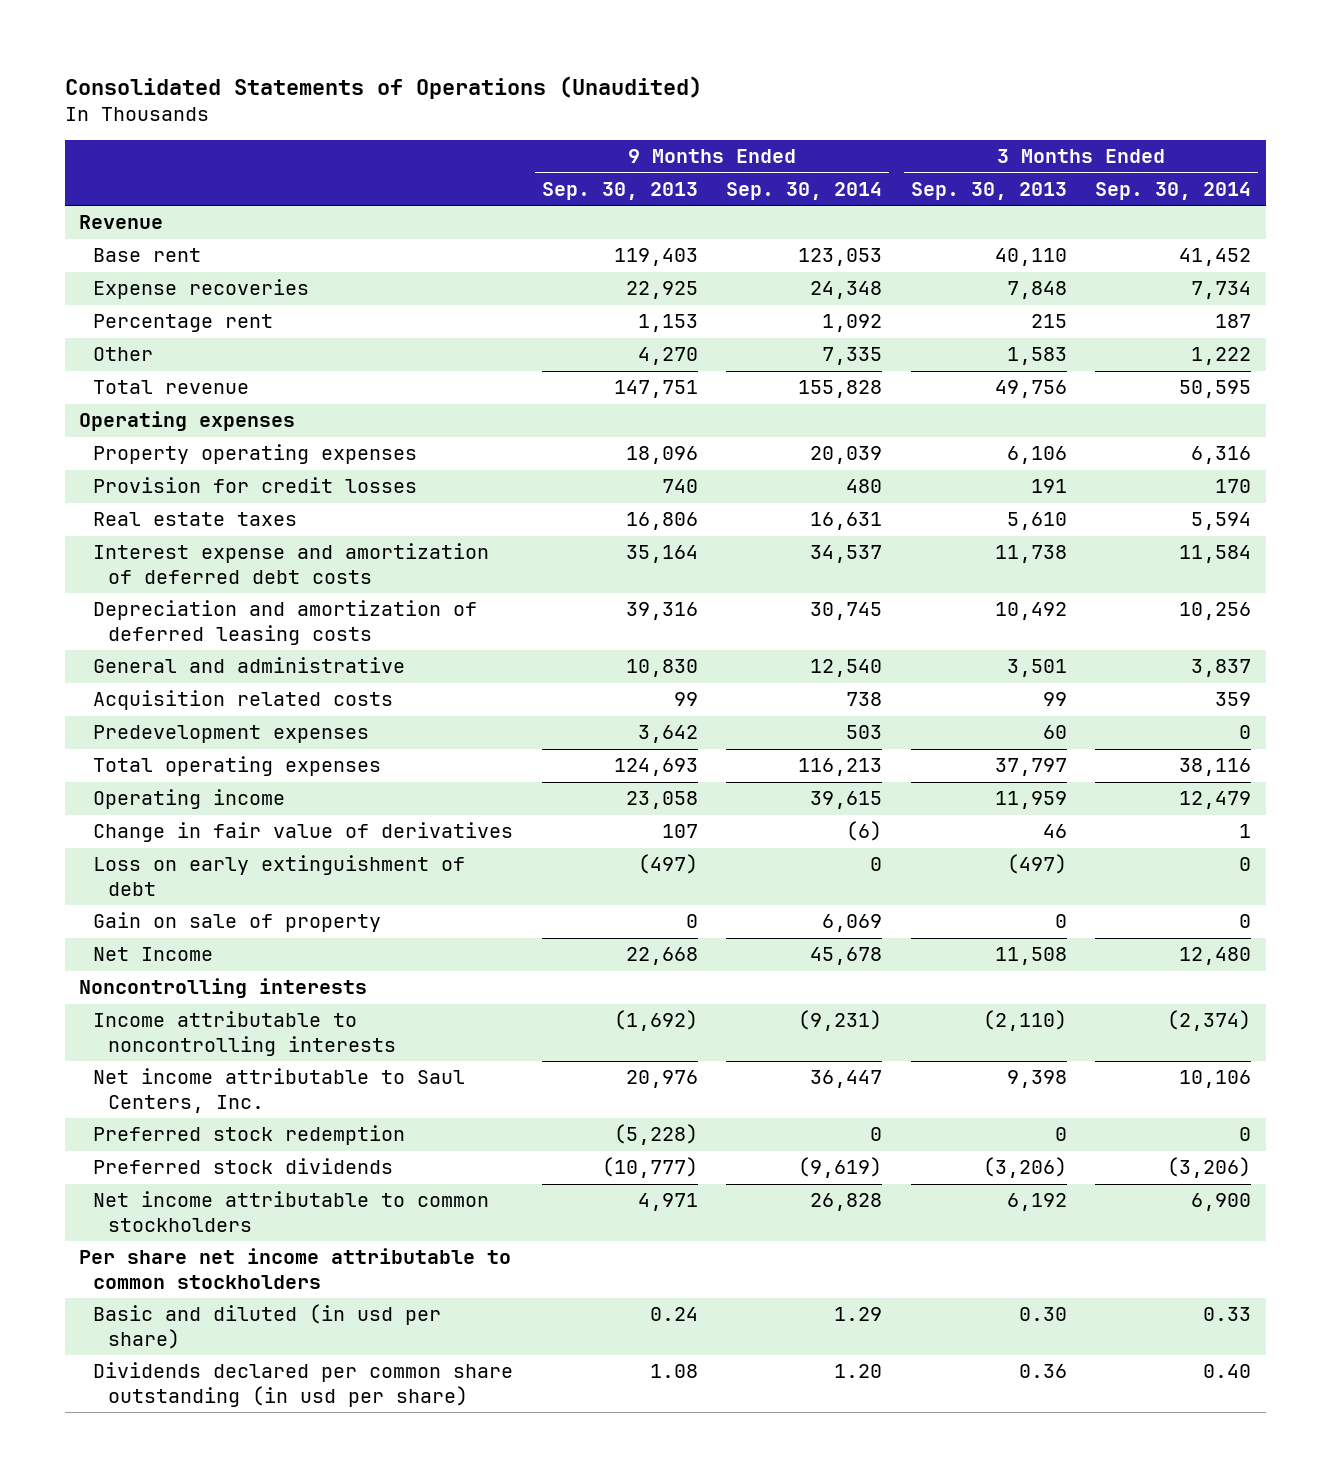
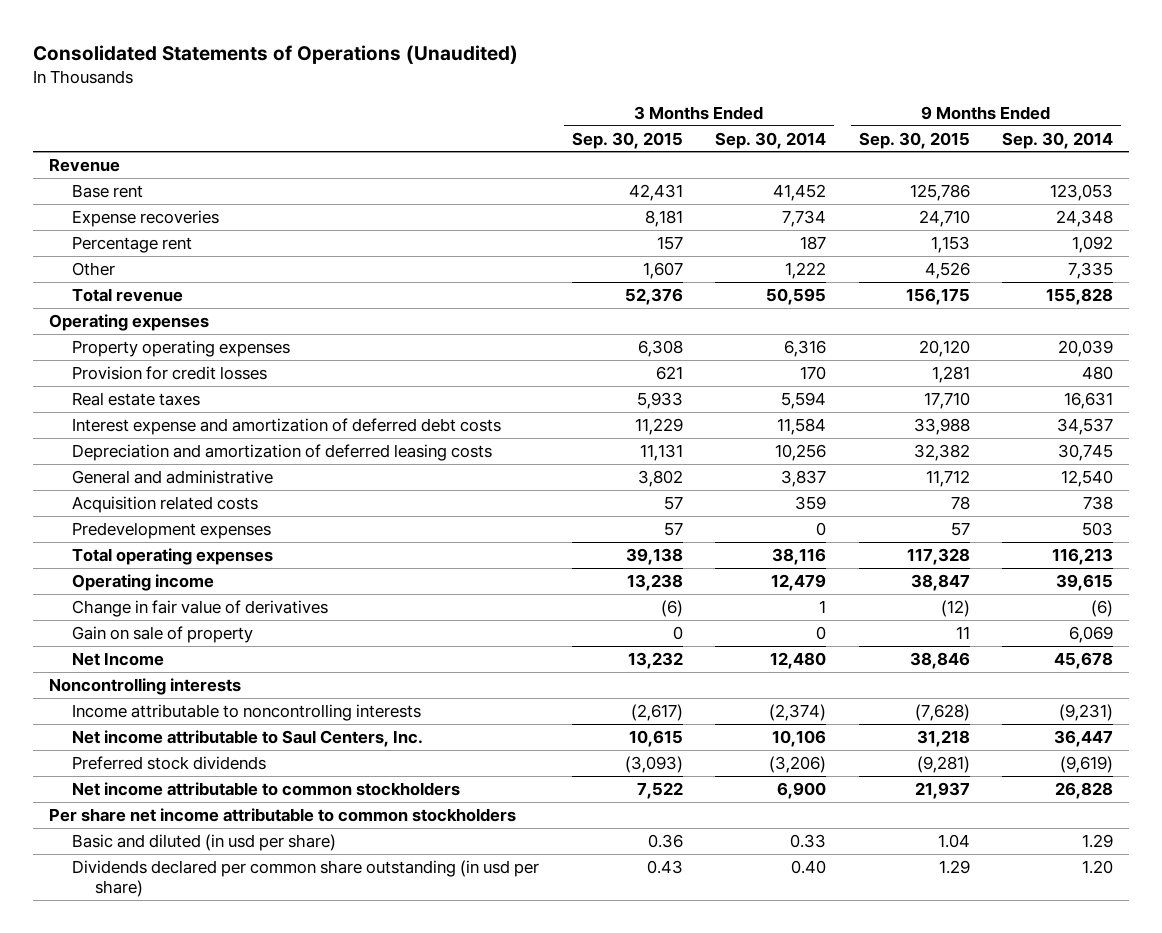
- | 9 Months Ended Sep. 30, 2013 | 9 Months Ended Sep. 30, 2014 | 3 Months Ended Sep. 30, 2013 | 3 Months Ended Sep. 30, 2014
+ | 3 Months Ended Sep. 30, 2015 | 3 Months Ended Sep. 30, 2014 | 9 Months Ended Sep. 30, 2015 | 9 Months Ended Sep. 30, 2014
- Loss on early extinguishment of debt | (497) | 0 | (497) | 0
- Preferred stock redemption | (5,228) | 0 | 0 | 0

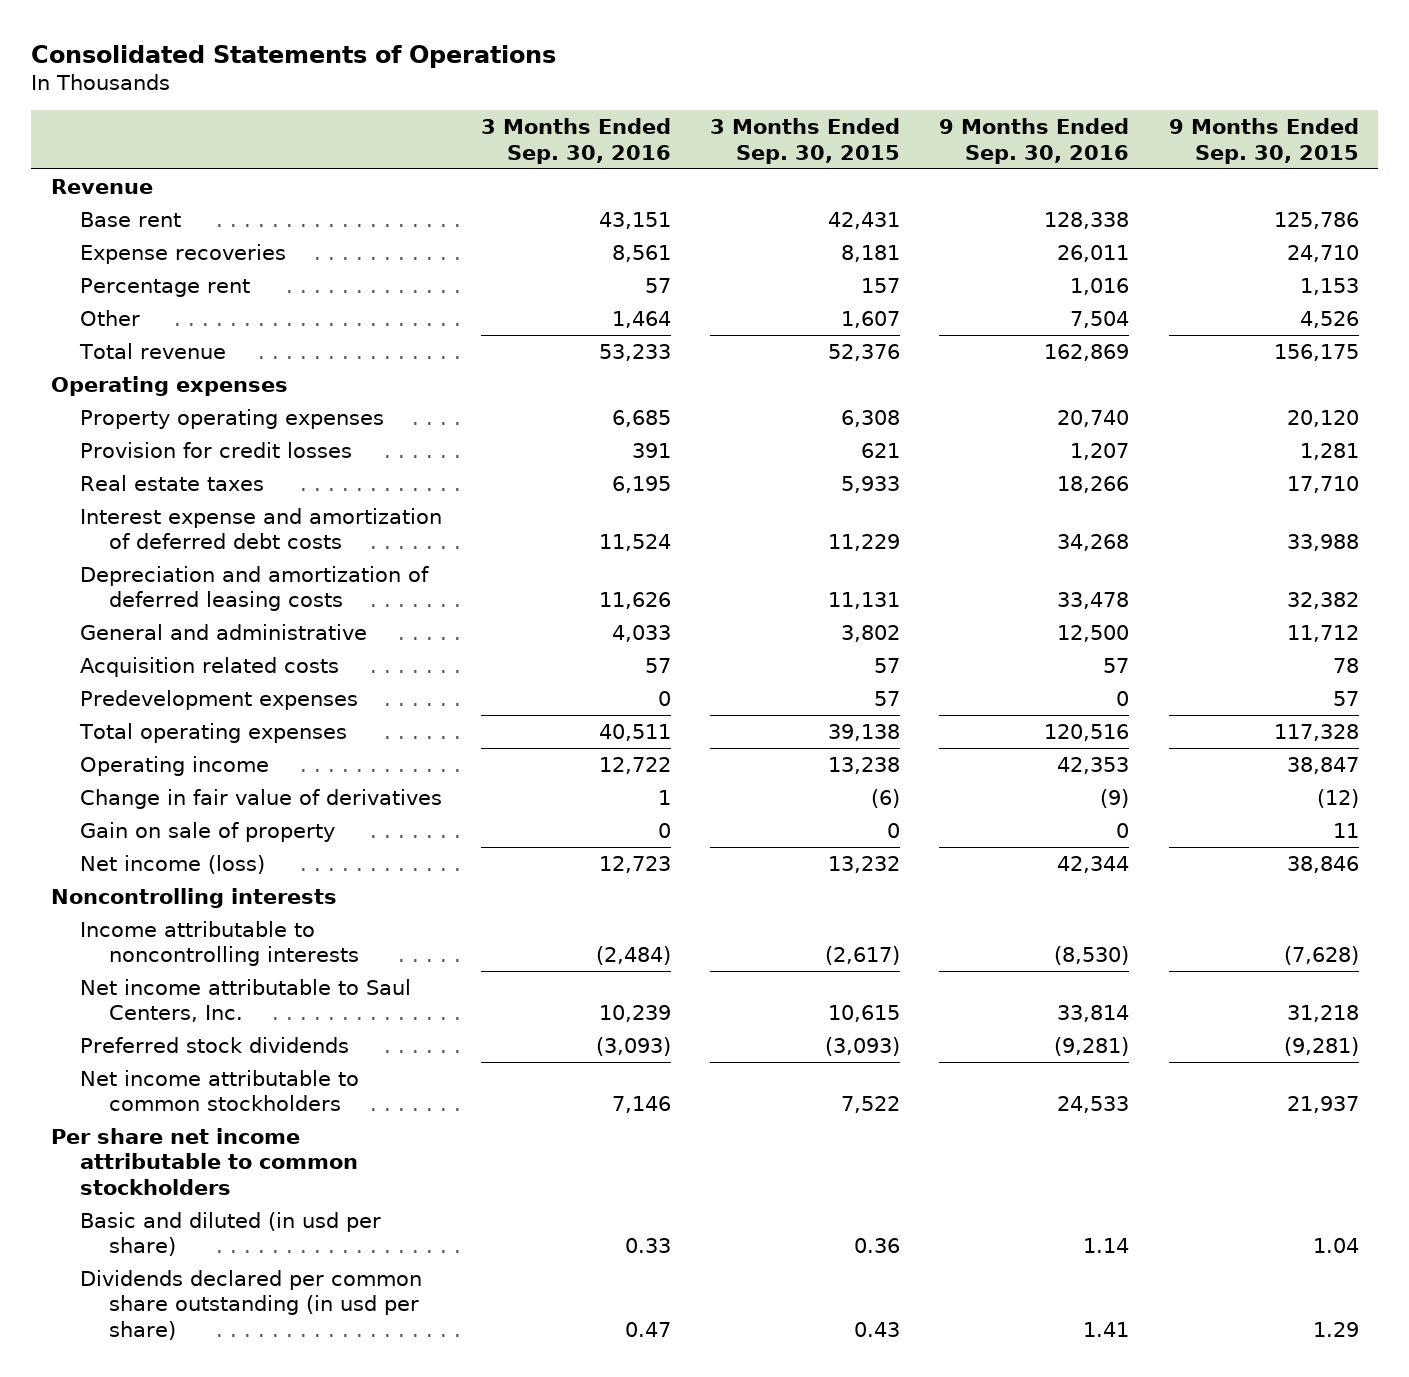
- Consolidated Statements of Operations (Unaudited)
+ Consolidated Statements of Operations
- | 3 Months Ended Sep. 30, 2015 | 3 Months Ended Sep. 30, 2014 | 9 Months Ended Sep. 30, 2015 | 9 Months Ended Sep. 30, 2014
+ | 3 Months Ended Sep. 30, 2016 | 3 Months Ended Sep. 30, 2015 | 9 Months Ended Sep. 30, 2016 | 9 Months Ended Sep. 30, 2015
- Net Income | 13,232 | 12,480 | 38,846 | 45,678
+ Net income (loss) | 12,723 | 13,232 | 42,344 | 38,846

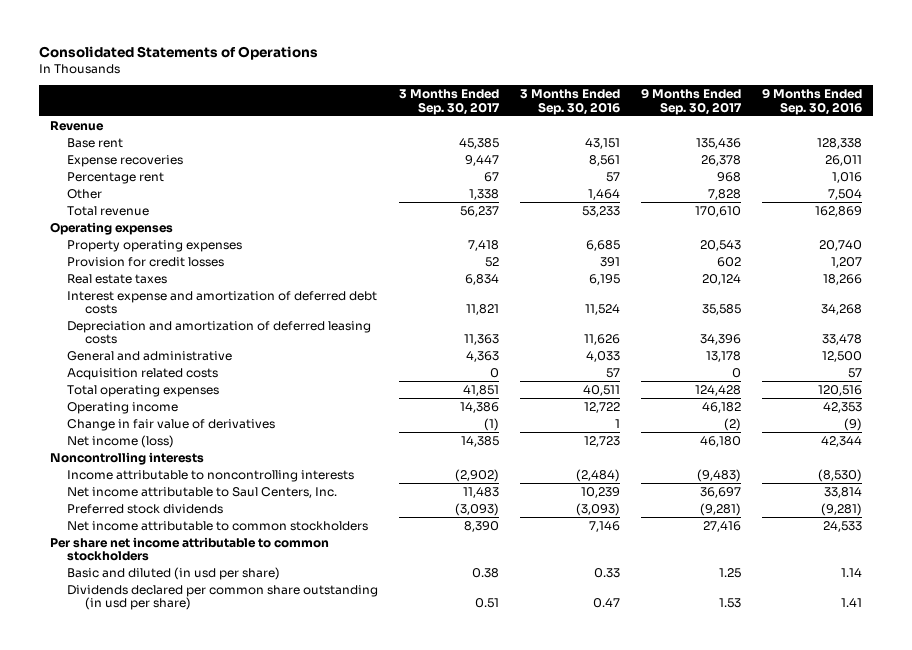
- | 3 Months Ended Sep. 30, 2016 | 3 Months Ended Sep. 30, 2015 | 9 Months Ended Sep. 30, 2016 | 9 Months Ended Sep. 30, 2015
+ | 3 Months Ended Sep. 30, 2017 | 3 Months Ended Sep. 30, 2016 | 9 Months Ended Sep. 30, 2017 | 9 Months Ended Sep. 30, 2016
- Predevelopment expenses | 0 | 57 | 0 | 57
- Gain on sale of property | 0 | 0 | 0 | 11

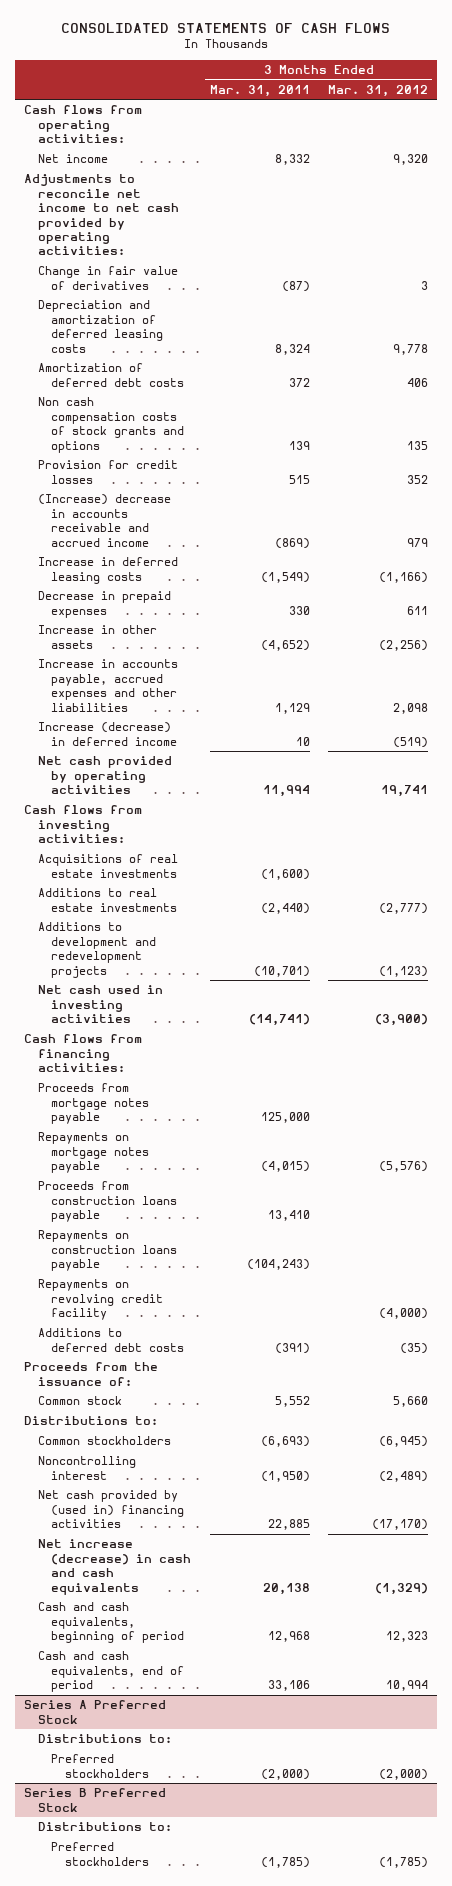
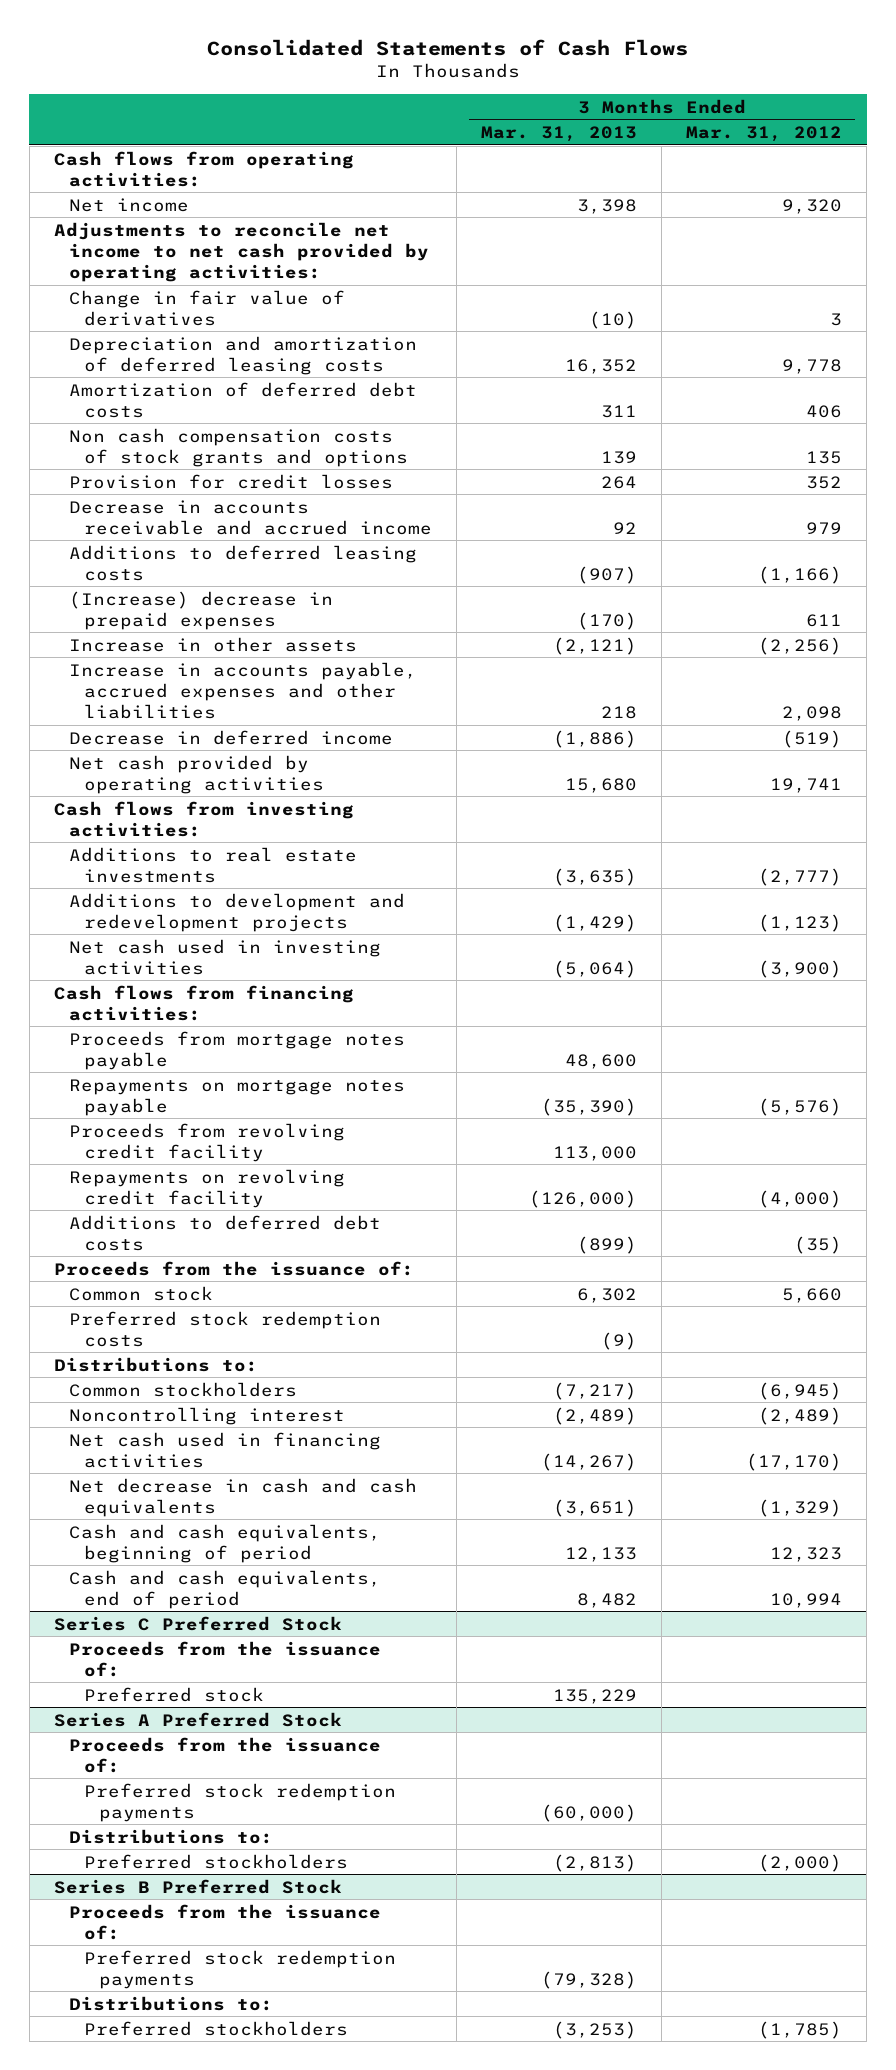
- CONSOLIDATED STATEMENTS OF CASH FLOWS
+ Consolidated Statements of Cash Flows
- | 3 Months Ended Mar. 31, 2011 | 3 Months Ended Mar. 31, 2012
+ | 3 Months Ended Mar. 31, 2013 | 3 Months Ended Mar. 31, 2012
- (Increase) decrease in accounts receivable and accrued income | (869) | 979
- Increase in deferred leasing costs | (1,549) | (1,166)
- Decrease in prepaid expenses | 330 | 611
+ Decrease in accounts receivable and accrued income | 92 | 979
+ Additions to deferred leasing costs | (907) | (1,166)
+ (Increase) decrease in prepaid expenses | (170) | 611
- Increase (decrease) in deferred income | 10 | (519)
+ Decrease in deferred income | (1,886) | (519)
- Acquisitions of real estate investments | (1,600) |
- Proceeds from construction loans payable | 13,410 |
- Repayments on construction loans payable | (104,243) |
+ Proceeds from revolving credit facility | 113,000 |
+ Preferred stock redemption costs | (9) |
- Net cash provided by (used in) financing activities | 22,885 | (17,170)
- Net increase (decrease) in cash and cash equivalents | 20,138 | (1,329)
+ Net cash used in financing activities | (14,267) | (17,170)
+ Net decrease in cash and cash equivalents | (3,651) | (1,329)
+ Series C Preferred Stock
+ Proceeds from the issuance of:
+ Preferred stock | 135,229 |
@ Series A Preferred Stock
+ Proceeds from the issuance of:
+ Preferred stock redemption payments | (60,000) |
@ Series B Preferred Stock
+ Proceeds from the issuance of:
+ Preferred stock redemption payments | (79,328) |

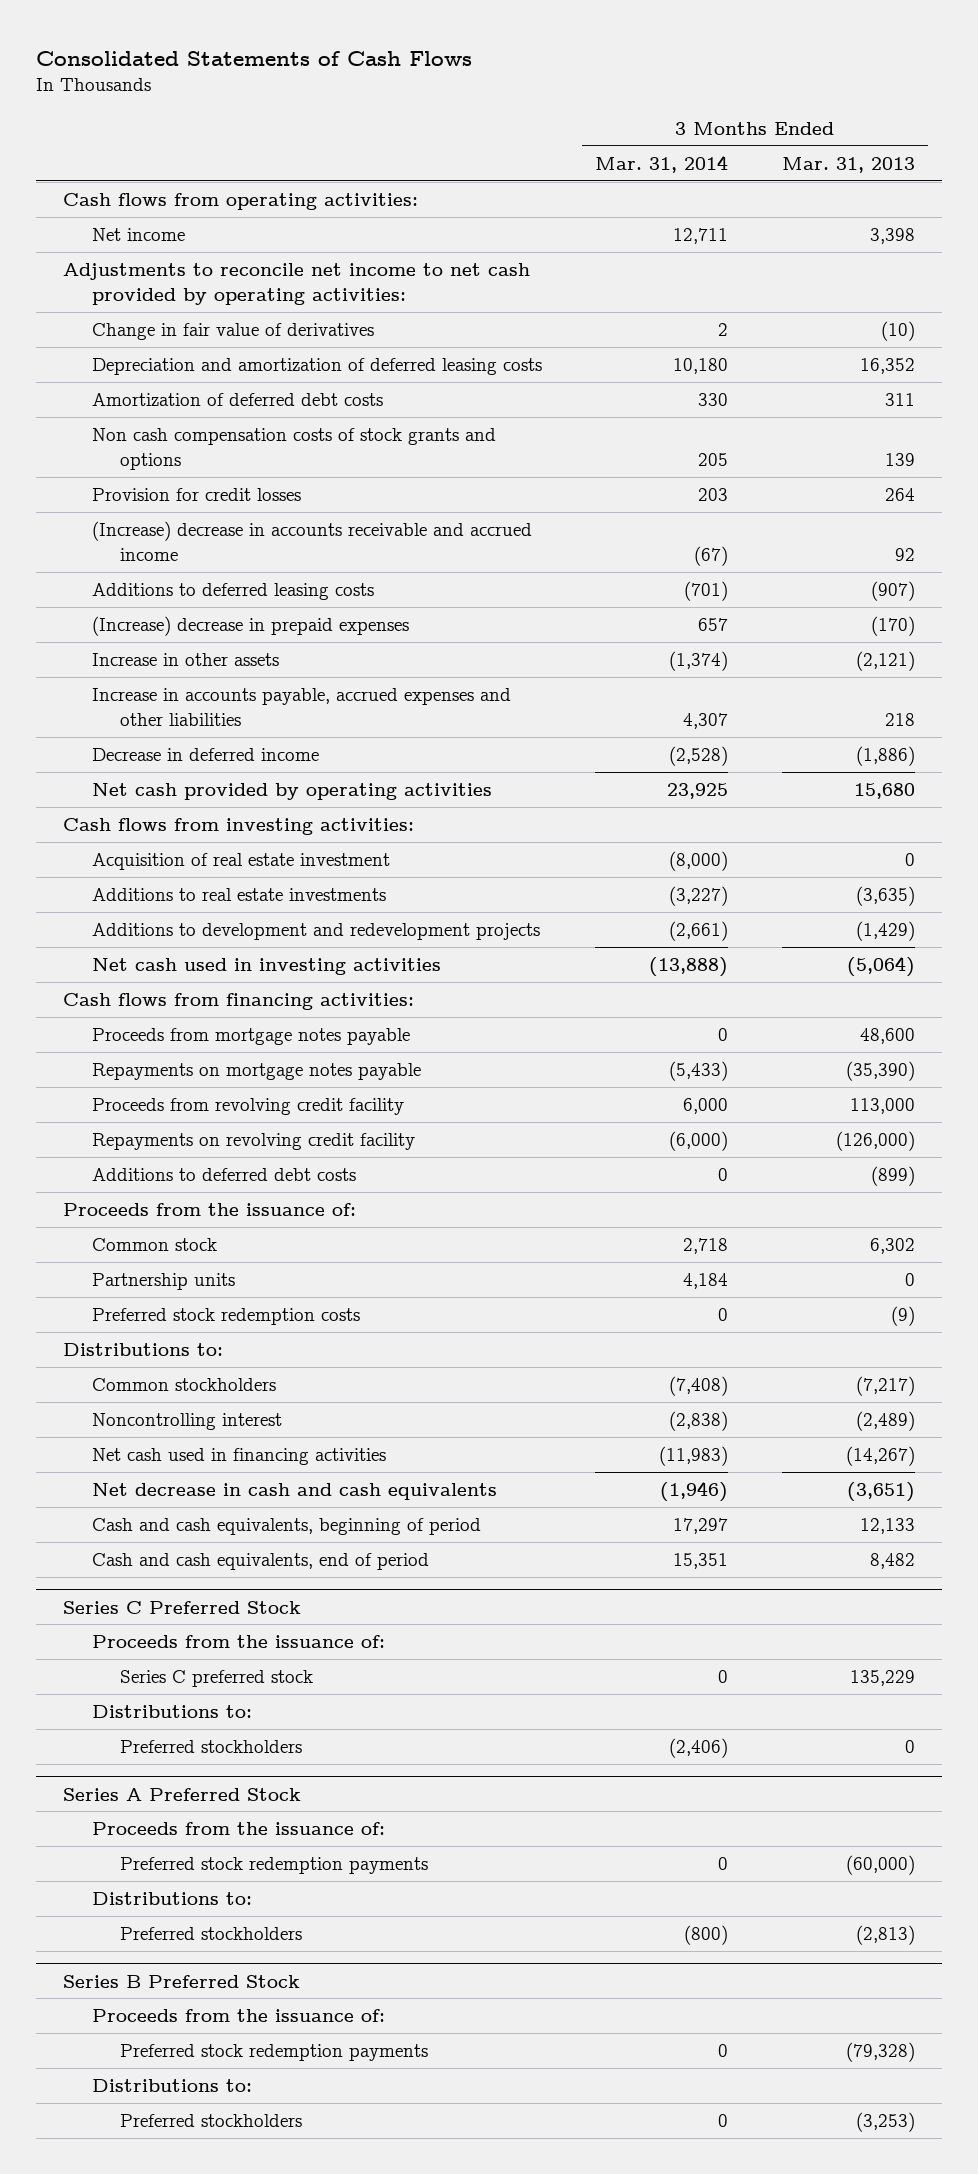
- | 3 Months Ended Mar. 31, 2013 | 3 Months Ended Mar. 31, 2012
+ | 3 Months Ended Mar. 31, 2014 | 3 Months Ended Mar. 31, 2013
- Decrease in accounts receivable and accrued income | 92 | 979
+ (Increase) decrease in accounts receivable and accrued income | (67) | 92
+ Acquisition of real estate investment | (8,000) | 0
+ Partnership units | 4,184 | 0
@ Series C Preferred Stock
- Preferred stock | 135,229 |
+ Series C preferred stock | 0 | 135,229
+ Distributions to:
+ Preferred stockholders | (2,406) | 0

